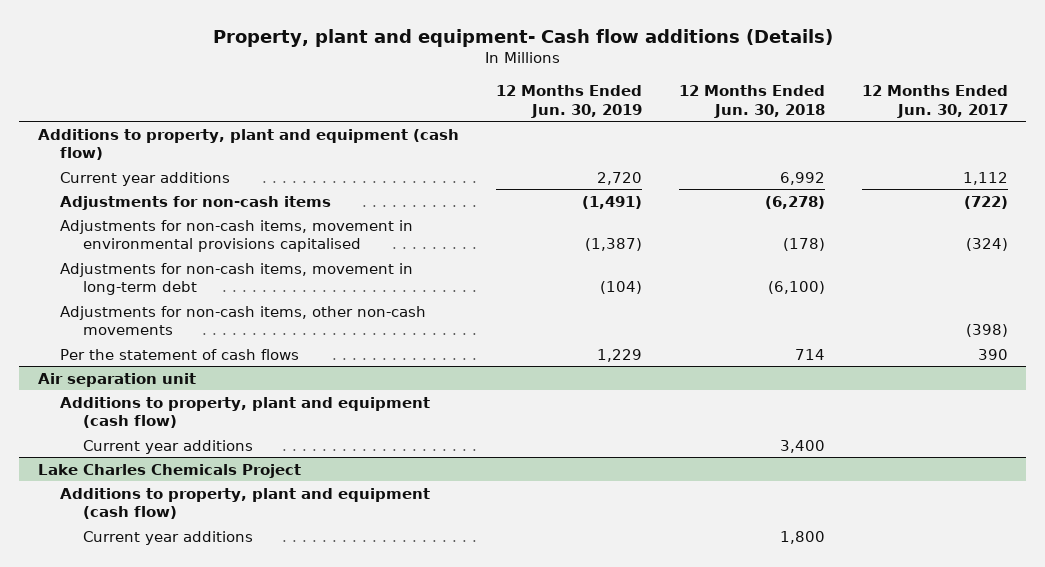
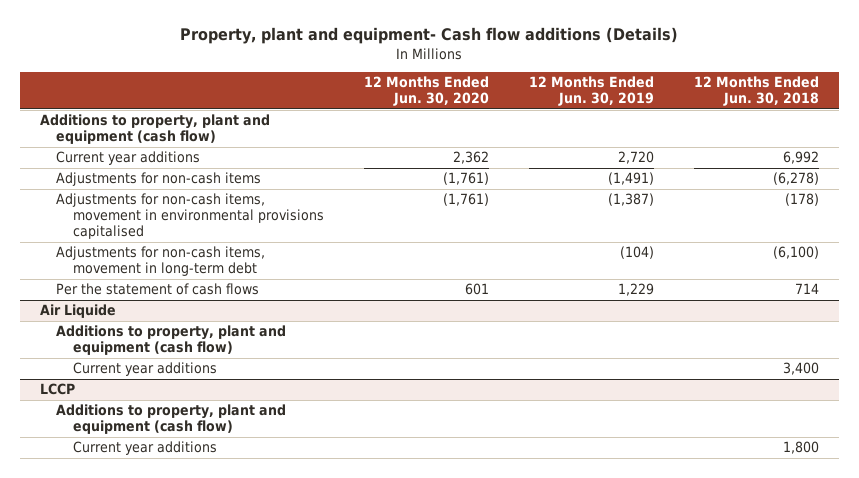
- | 12 Months Ended Jun. 30, 2019 | 12 Months Ended Jun. 30, 2018 | 12 Months Ended Jun. 30, 2017
+ | 12 Months Ended Jun. 30, 2020 | 12 Months Ended Jun. 30, 2019 | 12 Months Ended Jun. 30, 2018
- Adjustments for non-cash items, other non-cash movements | | | (398)
- Air separation unit
+ Air Liquide
- Lake Charles Chemicals Project
+ LCCP

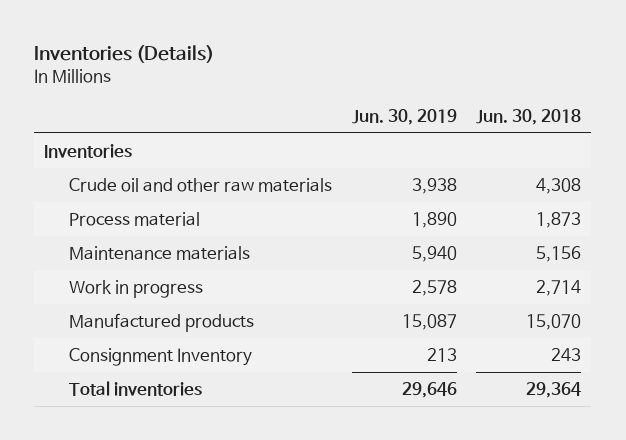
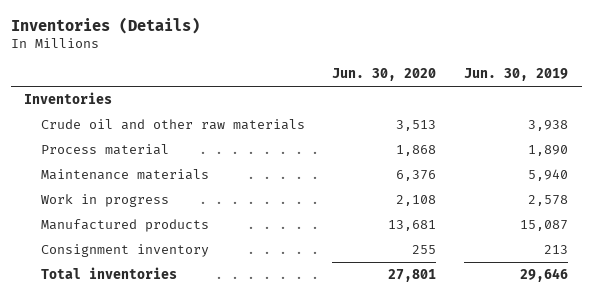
- | Jun. 30, 2019 | Jun. 30, 2018
+ | Jun. 30, 2020 | Jun. 30, 2019
- Consignment Inventory | 213 | 243
+ Consignment inventory | 255 | 213

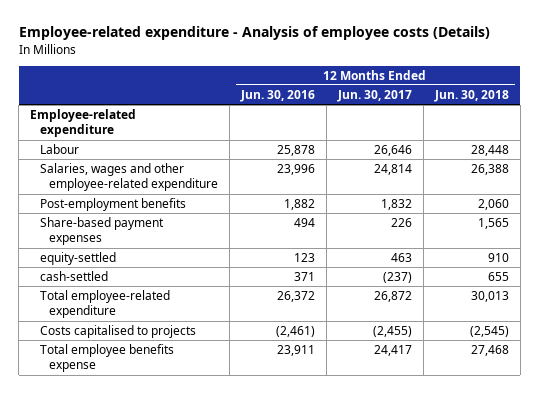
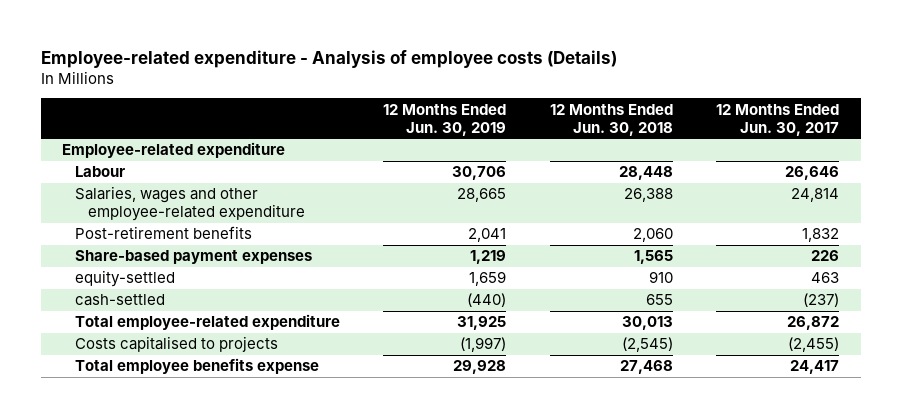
- | 12 Months Ended Jun. 30, 2016 | 12 Months Ended Jun. 30, 2017 | 12 Months Ended Jun. 30, 2018
+ | 12 Months Ended Jun. 30, 2019 | 12 Months Ended Jun. 30, 2018 | 12 Months Ended Jun. 30, 2017
- Post-employment benefits | 1,882 | 1,832 | 2,060
+ Post-retirement benefits | 2,041 | 2,060 | 1,832

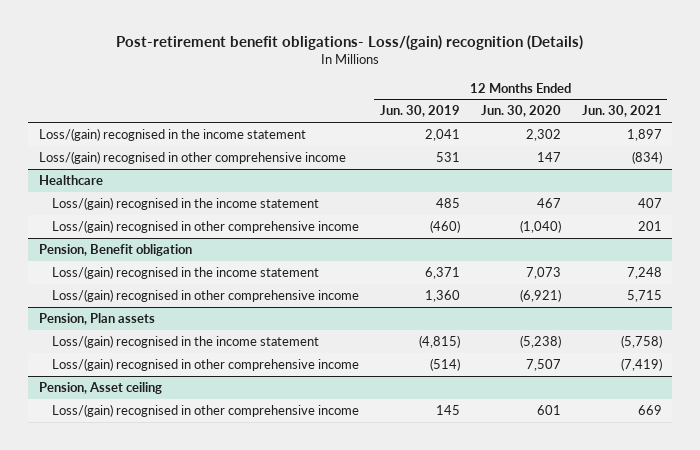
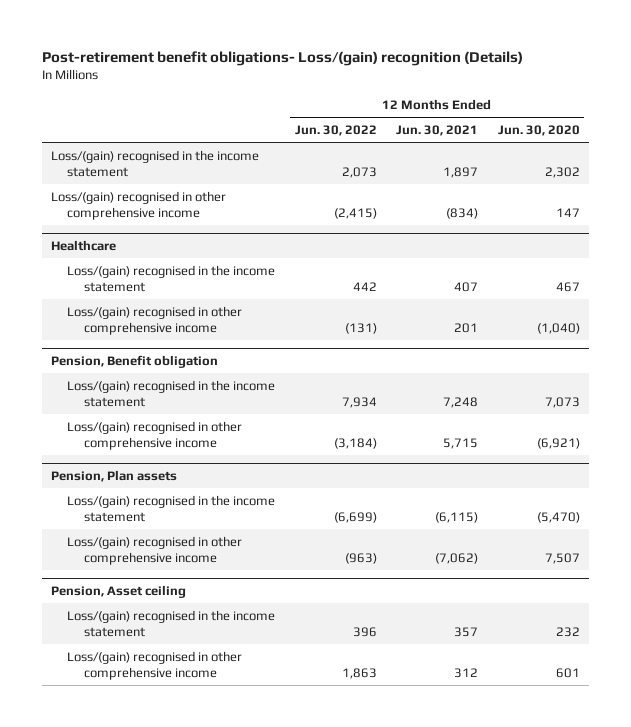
- | 12 Months Ended Jun. 30, 2019 | 12 Months Ended Jun. 30, 2020 | 12 Months Ended Jun. 30, 2021
+ | 12 Months Ended Jun. 30, 2022 | 12 Months Ended Jun. 30, 2021 | 12 Months Ended Jun. 30, 2020
@ Pension, Plan assets
- Loss/(gain) recognised in the income statement | (4,815) | (5,238) | (5,758)
- Loss/(gain) recognised in other comprehensive income | (514) | 7,507 | (7,419)
+ Loss/(gain) recognised in the income statement | (6,699) | (6,115) | (5,470)
+ Loss/(gain) recognised in other comprehensive income | (963) | (7,062) | 7,507
@ Pension, Asset ceiling
- Loss/(gain) recognised in other comprehensive income | 145 | 601 | 669
+ Loss/(gain) recognised in the income statement | 396 | 357 | 232
+ Loss/(gain) recognised in other comprehensive income | 1,863 | 312 | 601

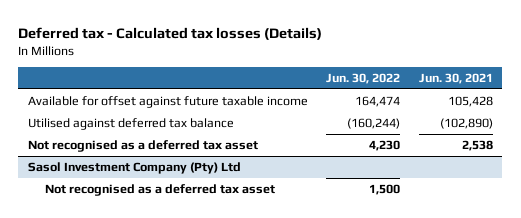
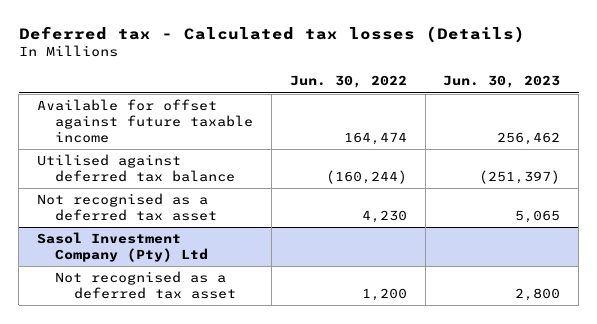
- | Jun. 30, 2022 | Jun. 30, 2021
+ | Jun. 30, 2022 | Jun. 30, 2023
@ Sasol Investment Company (Pty) Ltd
- Not recognised as a deferred tax asset | 1,500 |
+ Not recognised as a deferred tax asset | 1,200 | 2,800

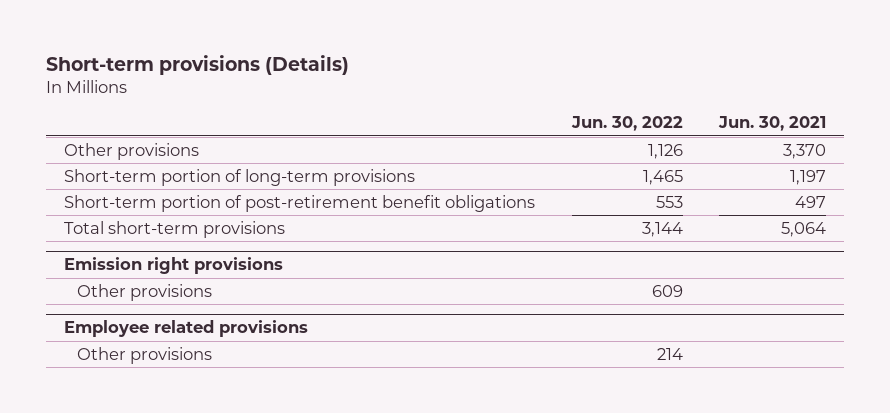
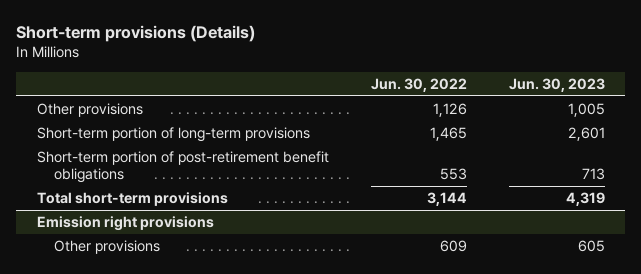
- | Jun. 30, 2022 | Jun. 30, 2021
+ | Jun. 30, 2022 | Jun. 30, 2023
- Employee related provisions
- Other provisions | 214 |

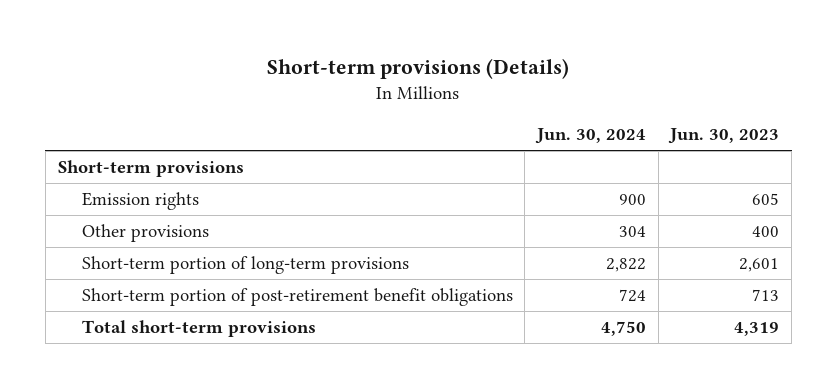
- | Jun. 30, 2022 | Jun. 30, 2023
+ | Jun. 30, 2024 | Jun. 30, 2023
- Other provisions | 1,126 | 1,005
+ Short-term provisions
+ Emission rights | 900 | 605
+ Other provisions | 304 | 400
- Emission right provisions
- Other provisions | 609 | 605

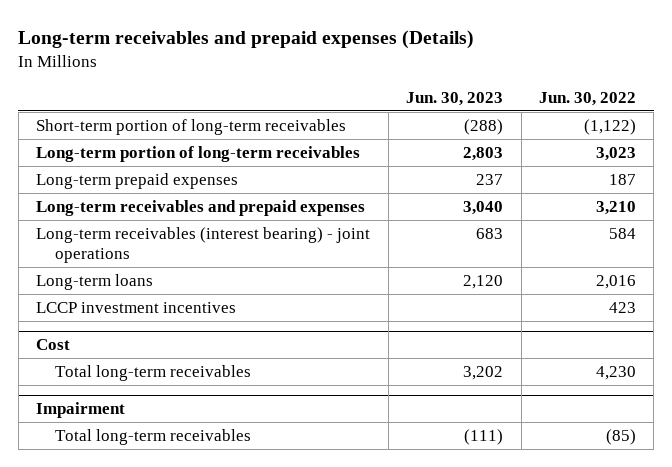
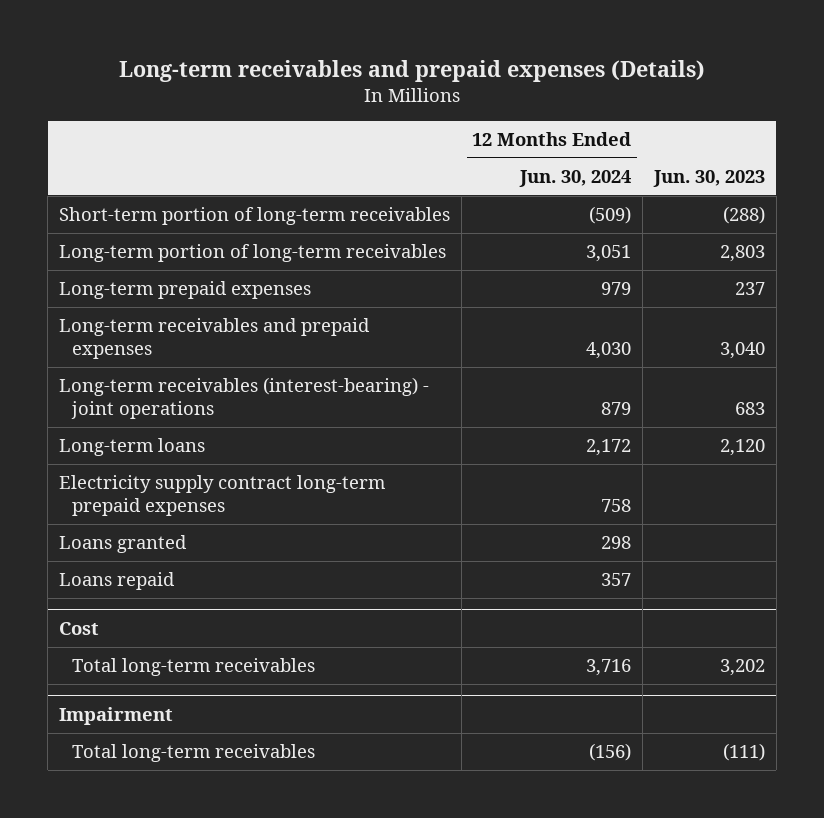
- | Jun. 30, 2023 | Jun. 30, 2022
+ | 12 Months Ended Jun. 30, 2024 | Jun. 30, 2023
- Long-term receivables (interest bearing) - joint operations | 683 | 584
+ Long-term receivables (interest-bearing) - joint operations | 879 | 683
- LCCP investment incentives | | 423
+ Electricity supply contract long-term prepaid expenses | 758 |
+ Loans granted | 298 |
+ Loans repaid | 357 |

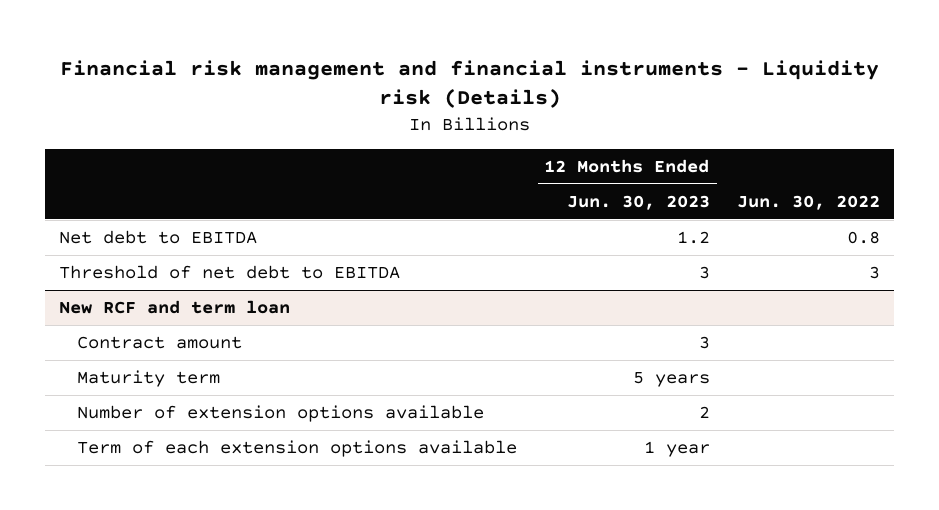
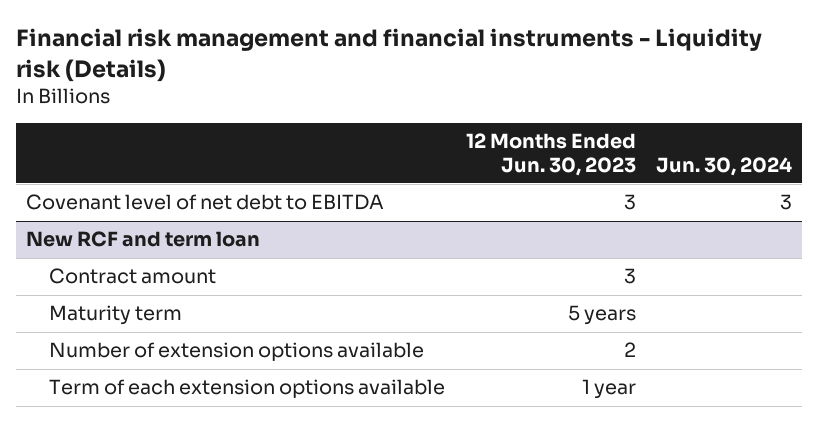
- | 12 Months Ended Jun. 30, 2023 | Jun. 30, 2022
+ | 12 Months Ended Jun. 30, 2023 | Jun. 30, 2024
- Net debt to EBITDA | 1.2 | 0.8
- Threshold of net debt to EBITDA | 3 | 3
+ Covenant level of net debt to EBITDA | 3 | 3

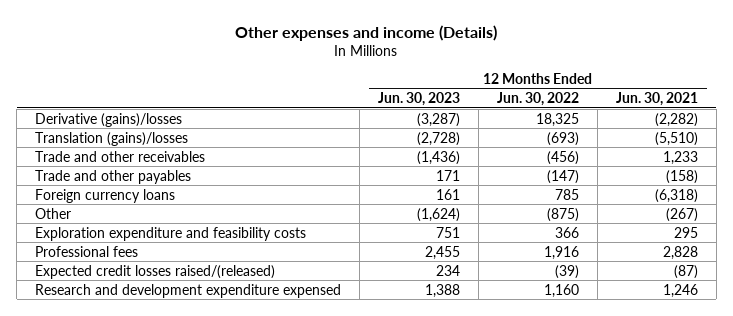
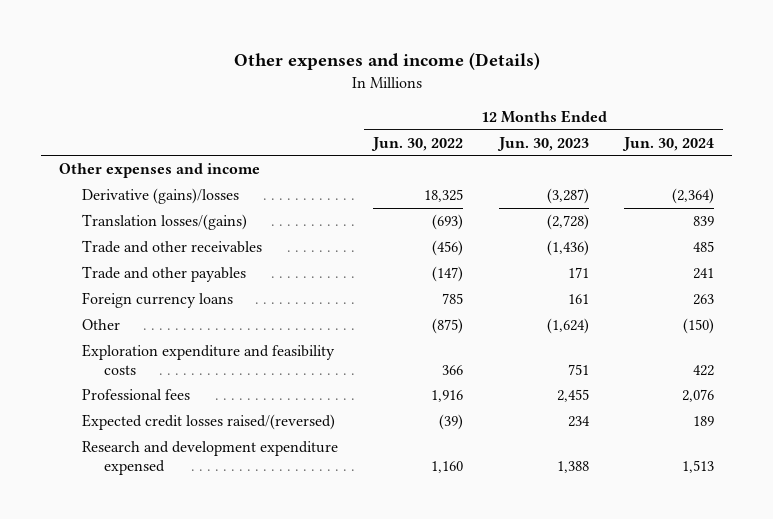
- | 12 Months Ended Jun. 30, 2023 | 12 Months Ended Jun. 30, 2022 | 12 Months Ended Jun. 30, 2021
+ | 12 Months Ended Jun. 30, 2022 | 12 Months Ended Jun. 30, 2023 | 12 Months Ended Jun. 30, 2024
+ Other expenses and income
- Translation (gains)/losses | (2,728) | (693) | (5,510)
+ Translation losses/(gains) | (693) | (2,728) | 839
- Expected credit losses raised/(released) | 234 | (39) | (87)
+ Expected credit losses raised/(reversed) | (39) | 234 | 189

